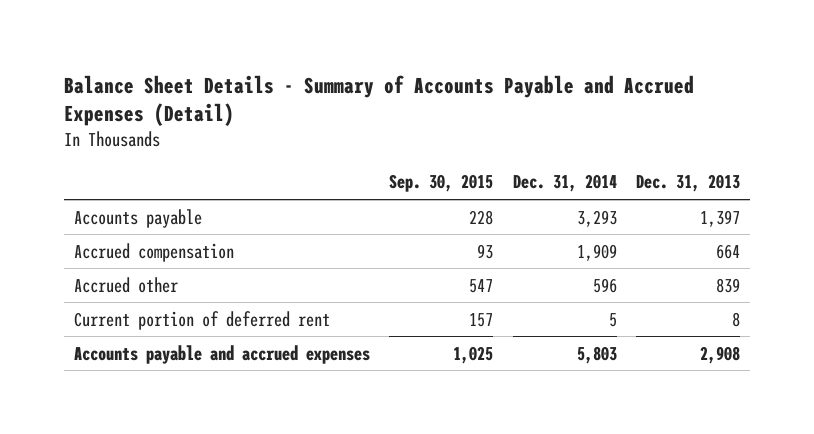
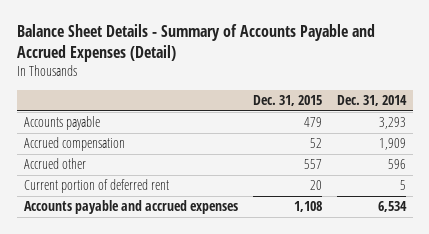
- | Sep. 30, 2015 | Dec. 31, 2014 | Dec. 31, 2013
+ | Dec. 31, 2015 | Dec. 31, 2014
- Accounts payable and accrued expenses | 1,025 | 5,803 | 2,908
+ Accounts payable and accrued expenses | 1,108 | 6,534

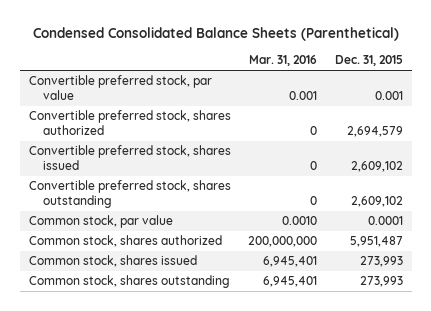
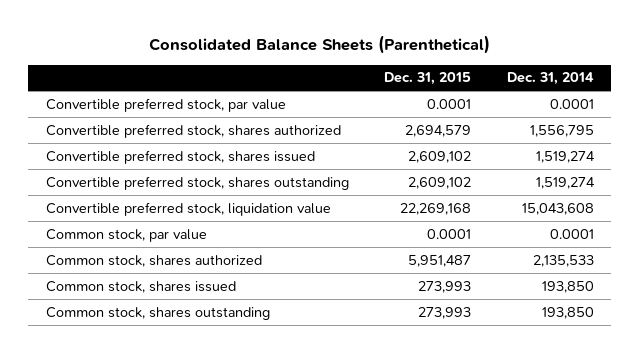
- Condensed Consolidated Balance Sheets (Parenthetical)
+ Consolidated Balance Sheets (Parenthetical)
- | Mar. 31, 2016 | Dec. 31, 2015
+ | Dec. 31, 2015 | Dec. 31, 2014
- Convertible preferred stock, par value | 0.001 | 0.001
+ Convertible preferred stock, par value | 0.0001 | 0.0001
+ Convertible preferred stock, liquidation value | 22,269,168 | 15,043,608

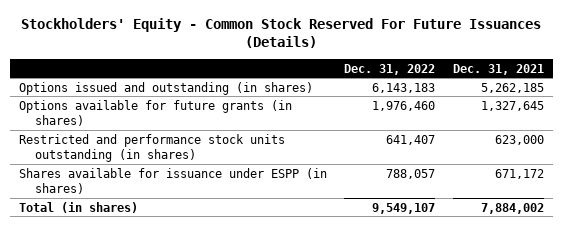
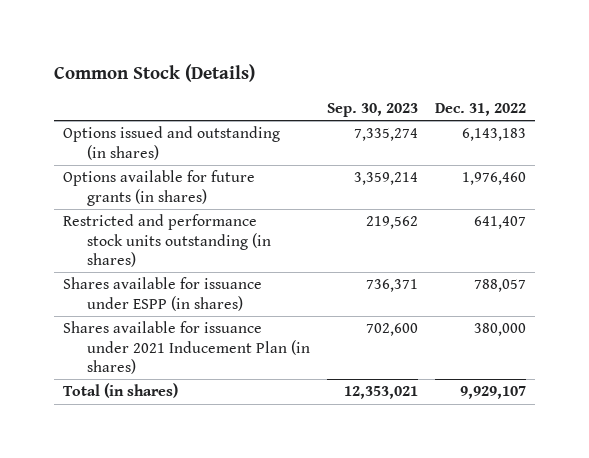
- Stockholders' Equity - Common Stock Reserved For Future Issuances (Details)
+ Common Stock (Details)
- | Dec. 31, 2022 | Dec. 31, 2021
+ | Sep. 30, 2023 | Dec. 31, 2022
- Total (in shares) | 9,549,107 | 7,884,002
+ Shares available for issuance under 2021 Inducement Plan (in shares) | 702,600 | 380,000
+ Total (in shares) | 12,353,021 | 9,929,107

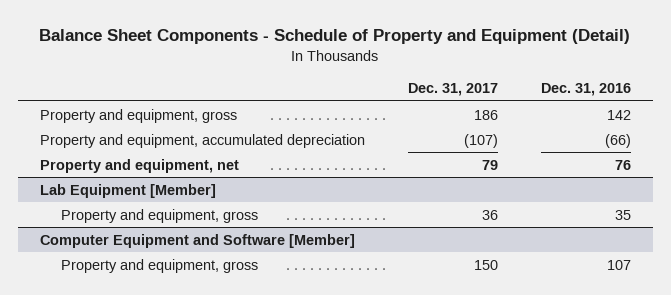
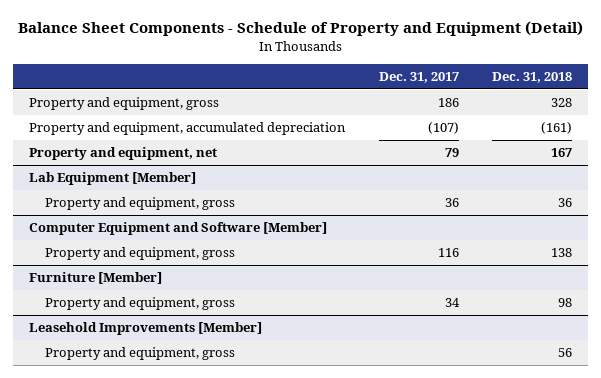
- | Dec. 31, 2017 | Dec. 31, 2016
+ | Dec. 31, 2017 | Dec. 31, 2018
@ Computer Equipment and Software [Member]
- Property and equipment, gross | 150 | 107
+ Property and equipment, gross | 116 | 138
+ Furniture [Member]
+ Property and equipment, gross | 34 | 98
+ Leasehold Improvements [Member]
+ Property and equipment, gross | | 56

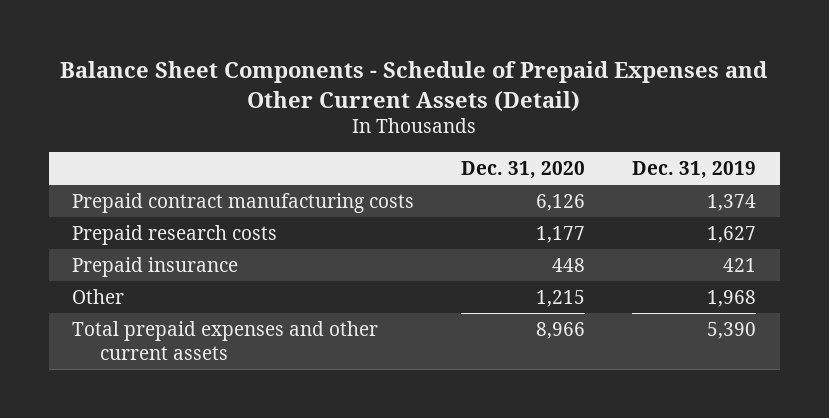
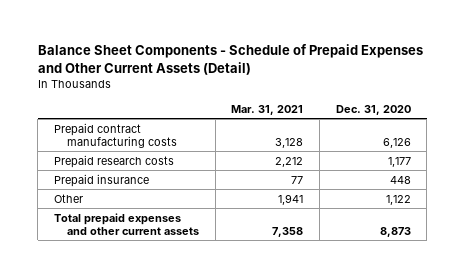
- | Dec. 31, 2020 | Dec. 31, 2019
+ | Mar. 31, 2021 | Dec. 31, 2020
- Other | 1,215 | 1,968
- Total prepaid expenses and other current assets | 8,966 | 5,390
+ Other | 1,941 | 1,122
+ Total prepaid expenses and other current assets | 7,358 | 8,873

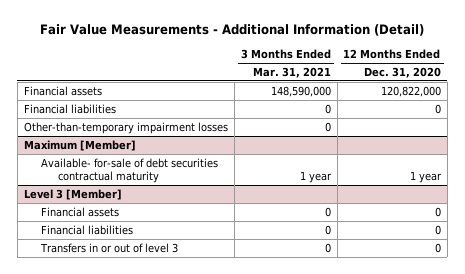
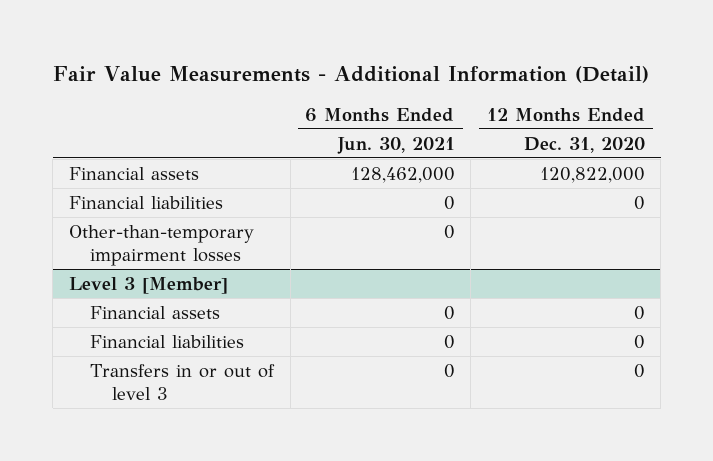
- | 3 Months Ended Mar. 31, 2021 | 12 Months Ended Dec. 31, 2020
+ | 6 Months Ended Jun. 30, 2021 | 12 Months Ended Dec. 31, 2020
- Maximum [Member]
- Available- for-sale of debt securities contractual maturity | 1 year | 1 year

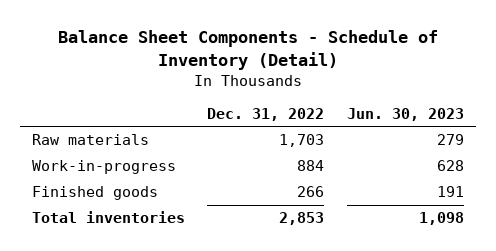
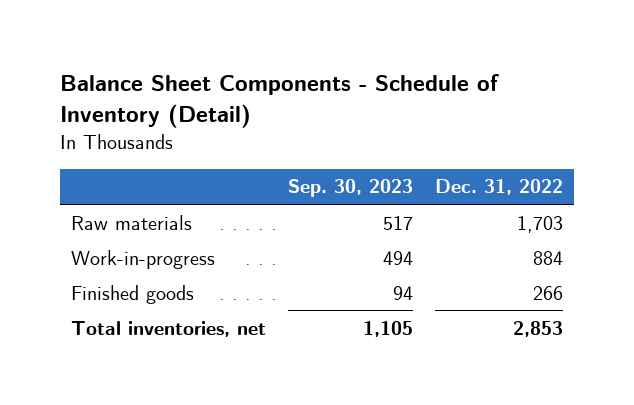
- | Dec. 31, 2022 | Jun. 30, 2023
+ | Sep. 30, 2023 | Dec. 31, 2022
- Total inventories | 2,853 | 1,098
+ Total inventories, net | 1,105 | 2,853

